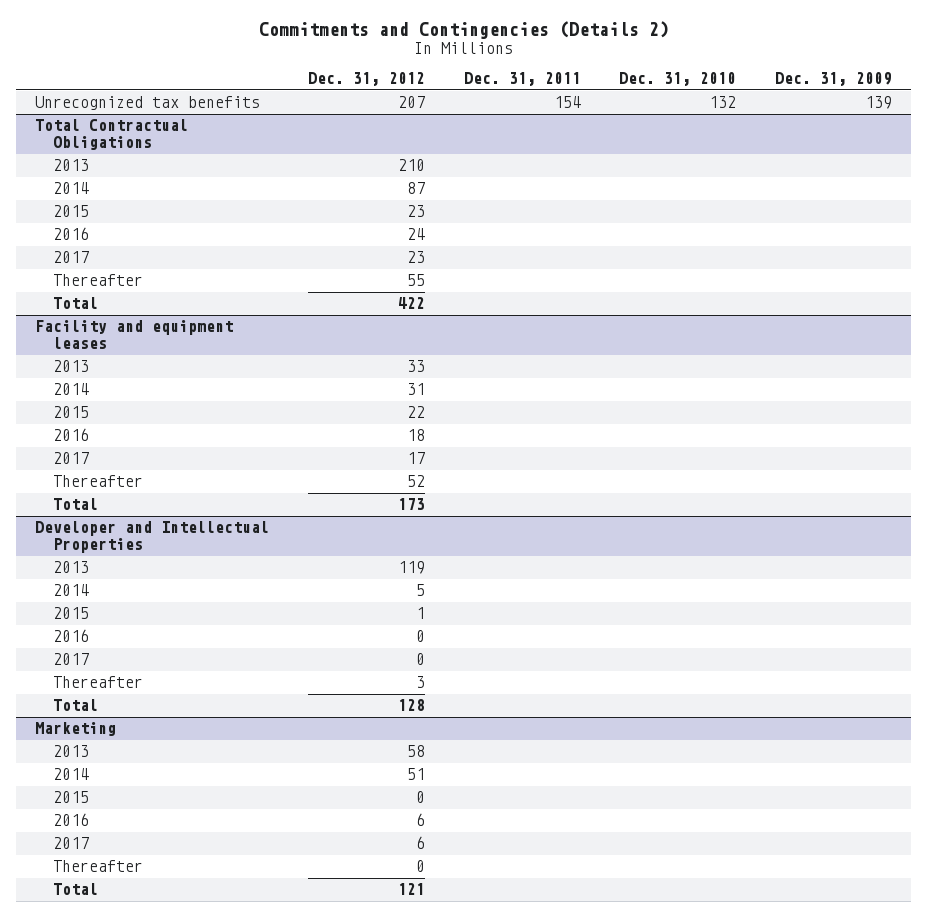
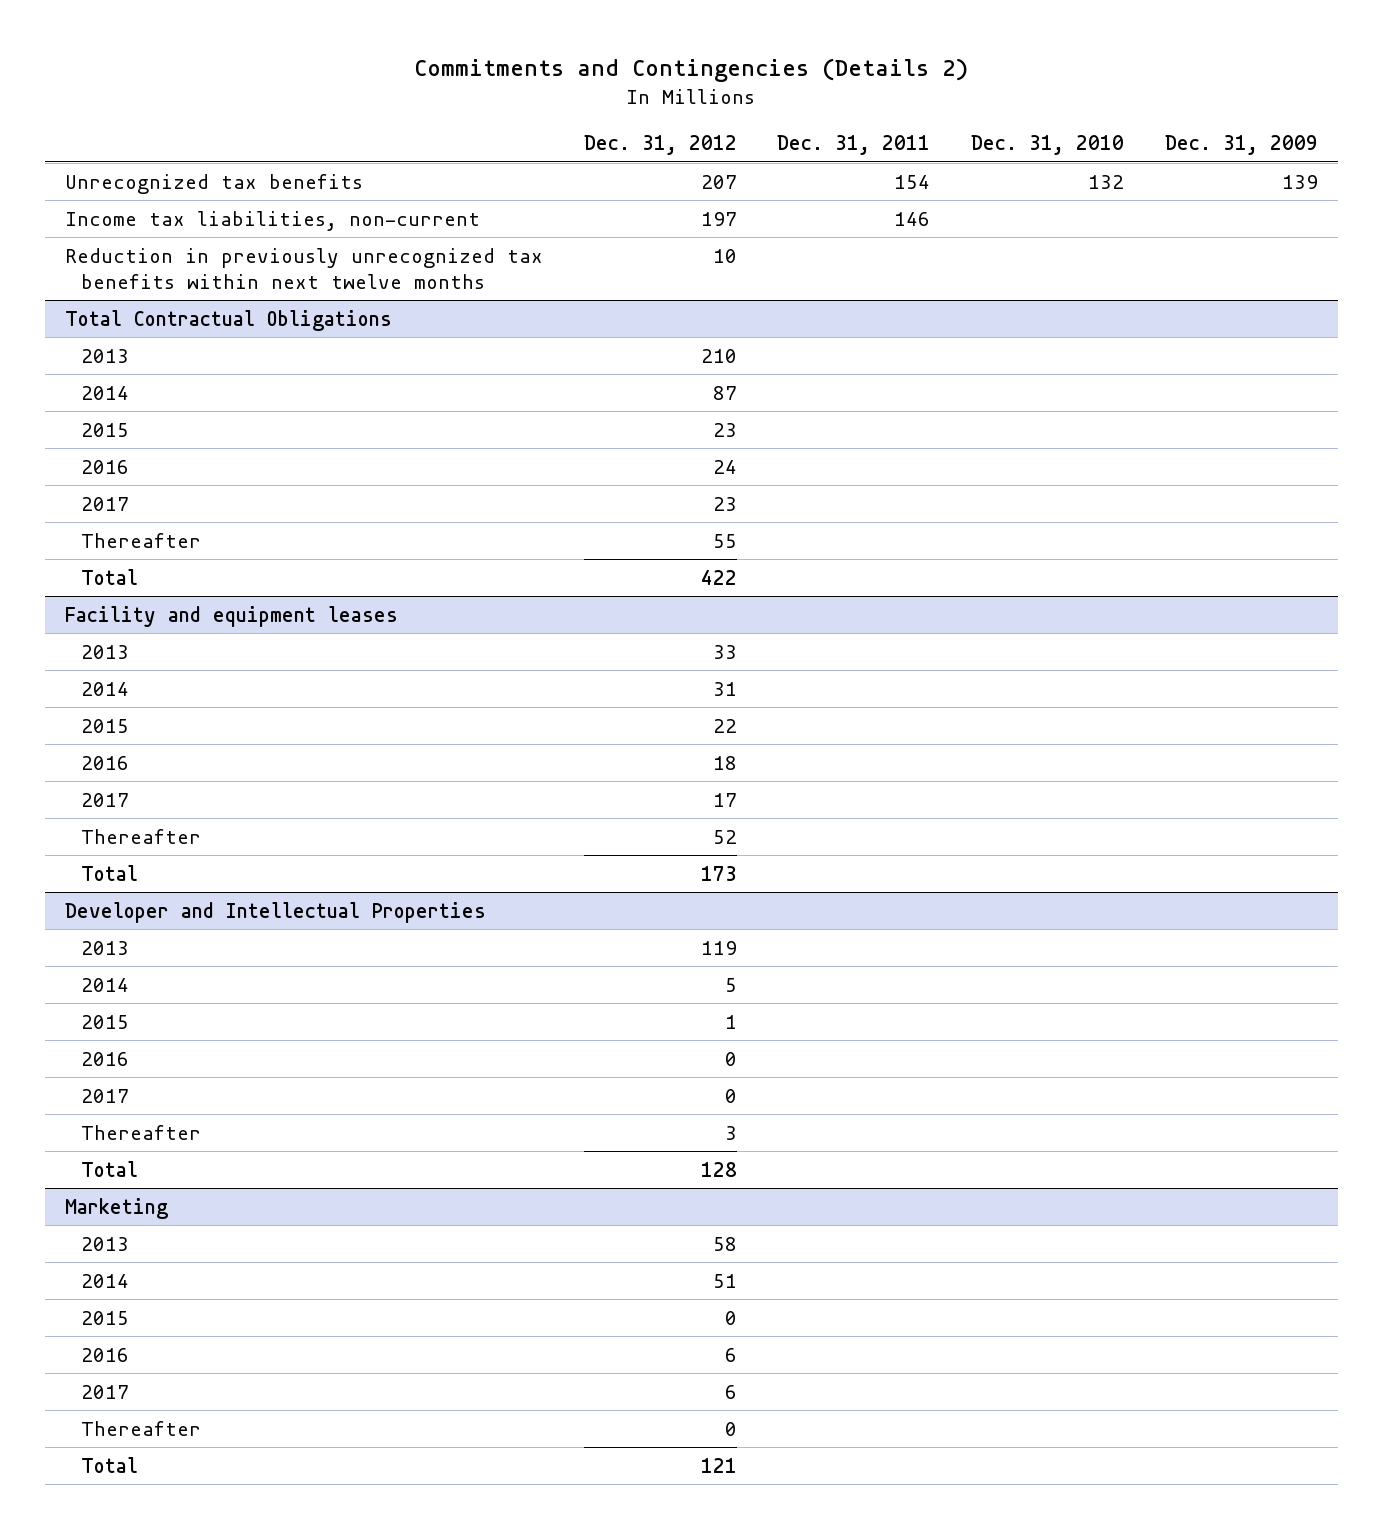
+ Income tax liabilities, non-current | 197 | 146 | |
+ Reduction in previously unrecognized tax benefits within next twelve months | 10 | | |

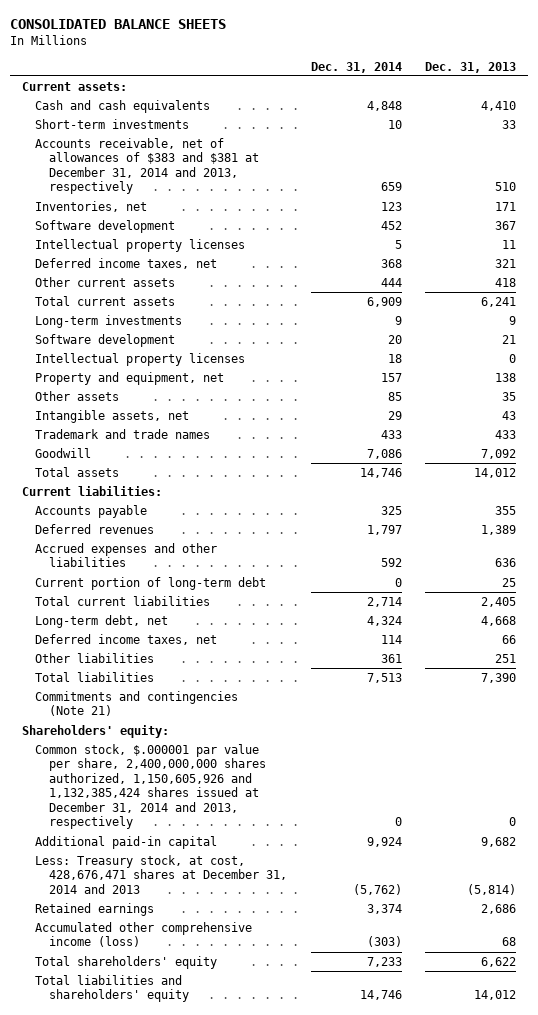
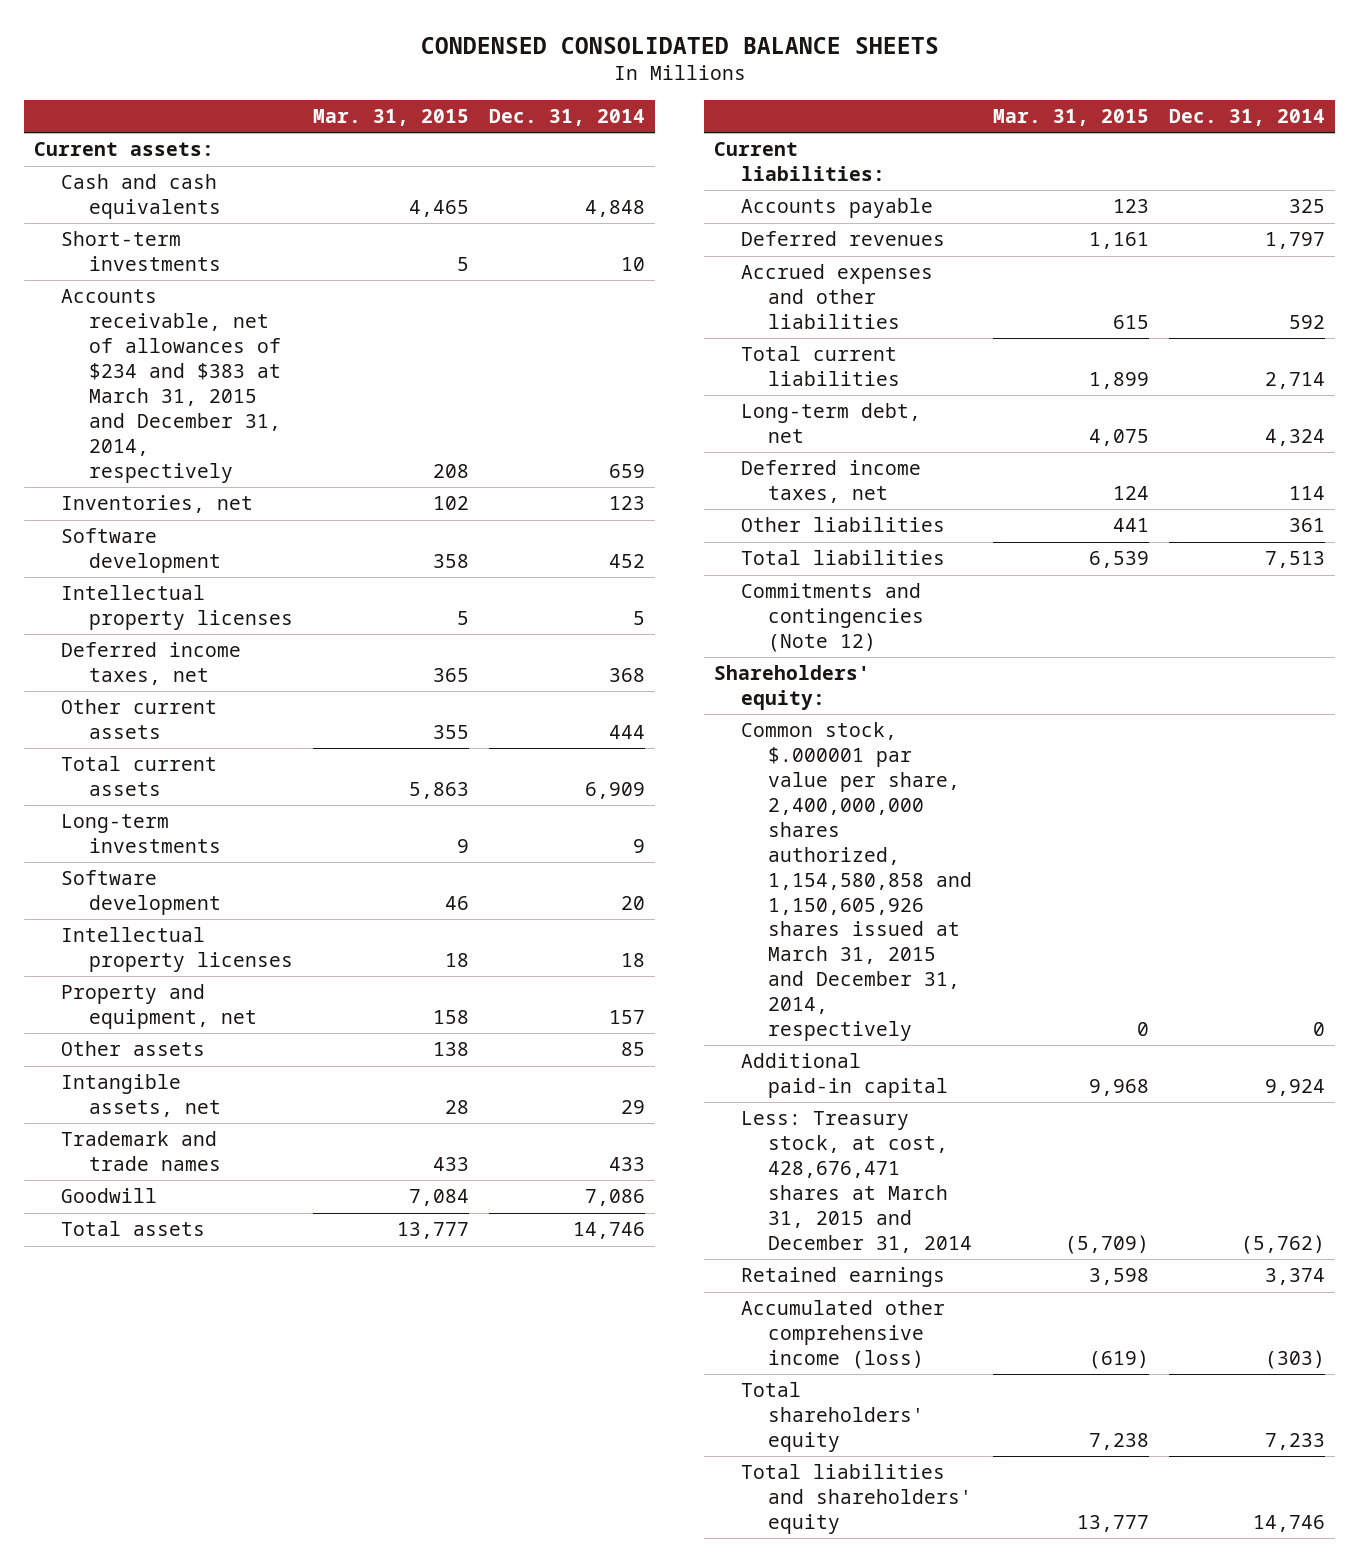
- CONSOLIDATED BALANCE SHEETS
+ CONDENSED CONSOLIDATED BALANCE SHEETS
- | Dec. 31, 2014 | Dec. 31, 2013
+ | Mar. 31, 2015 | Dec. 31, 2014
- Accounts receivable, net of allowances of $383 and $381 at December 31, 2014 and 2013, respectively | 659 | 510
+ Accounts receivable, net of allowances of $234 and $383 at March 31, 2015 and December 31, 2014, respectively | 208 | 659
- Current portion of long-term debt | 0 | 25
- Commitments and contingencies (Note 21)
+ Commitments and contingencies (Note 12)
- Common stock, $.000001 par value per share, 2,400,000,000 shares authorized, 1,150,605,926 and 1,132,385,424 shares issued at December 31, 2014 and 2013, respectively | 0 | 0
+ Common stock, $.000001 par value per share, 2,400,000,000 shares authorized, 1,154,580,858 and 1,150,605,926 shares issued at March 31, 2015 and December 31, 2014, respectively | 0 | 0
- Less: Treasury stock, at cost, 428,676,471 shares at December 31, 2014 and 2013 | (5,762) | (5,814)
+ Less: Treasury stock, at cost, 428,676,471 shares at March 31, 2015 and December 31, 2014 | (5,709) | (5,762)

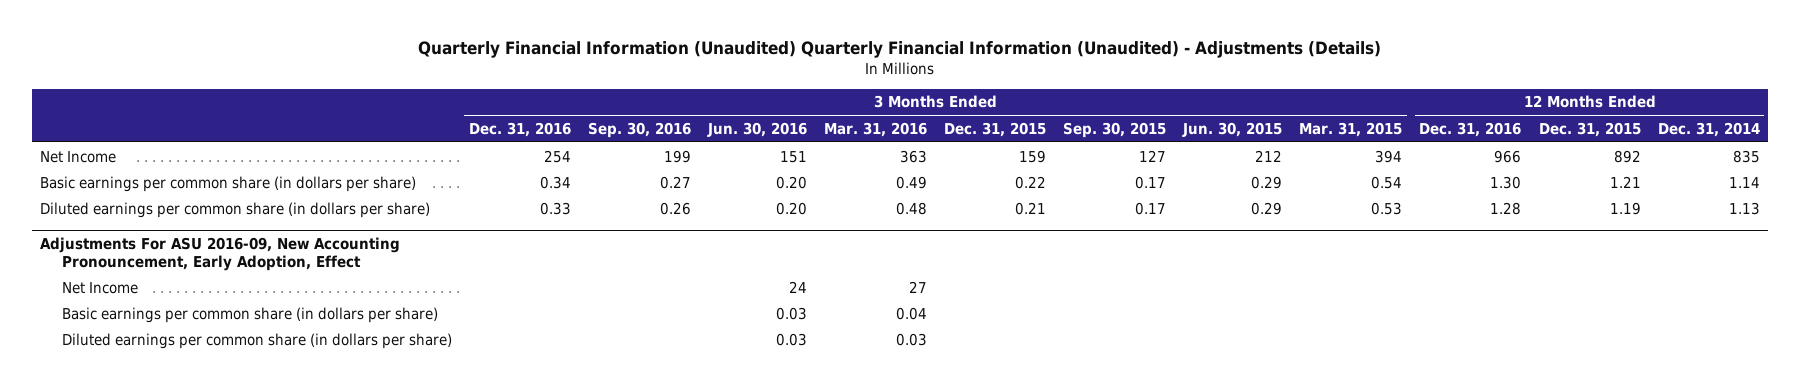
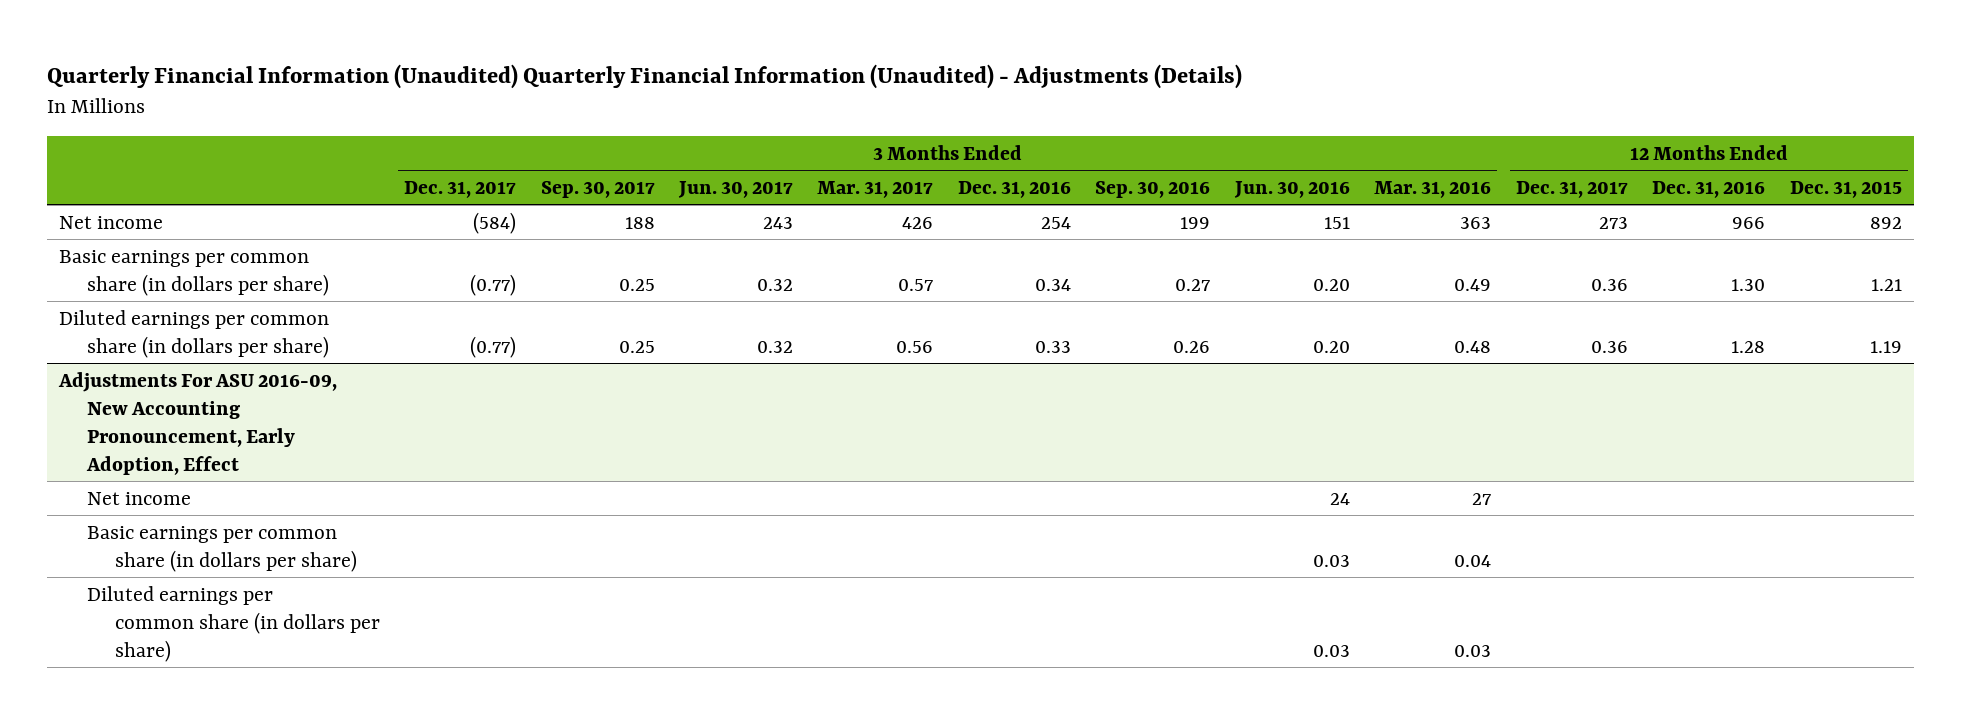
- | 3 Months Ended Dec. 31, 2016 | 3 Months Ended Sep. 30, 2016 | 3 Months Ended Jun. 30, 2016 | 3 Months Ended Mar. 31, 2016 | 3 Months Ended Dec. 31, 2015 | 3 Months Ended Sep. 30, 2015 | 3 Months Ended Jun. 30, 2015 | 3 Months Ended Mar. 31, 2015 | 12 Months Ended Dec. 31, 2016 | 12 Months Ended Dec. 31, 2015 | 12 Months Ended Dec. 31, 2014
+ | 3 Months Ended Dec. 31, 2017 | 3 Months Ended Sep. 30, 2017 | 3 Months Ended Jun. 30, 2017 | 3 Months Ended Mar. 31, 2017 | 3 Months Ended Dec. 31, 2016 | 3 Months Ended Sep. 30, 2016 | 3 Months Ended Jun. 30, 2016 | 3 Months Ended Mar. 31, 2016 | 12 Months Ended Dec. 31, 2017 | 12 Months Ended Dec. 31, 2016 | 12 Months Ended Dec. 31, 2015
- Net Income | 254 | 199 | 151 | 363 | 159 | 127 | 212 | 394 | 966 | 892 | 835
+ Net income | (584) | 188 | 243 | 426 | 254 | 199 | 151 | 363 | 273 | 966 | 892
@ Adjustments For ASU 2016-09, New Accounting Pronouncement, Early Adoption, Effect
- Net Income | | | 24 | 27 | | | | | | |
+ Net income | | | | | | | 24 | 27 | | |

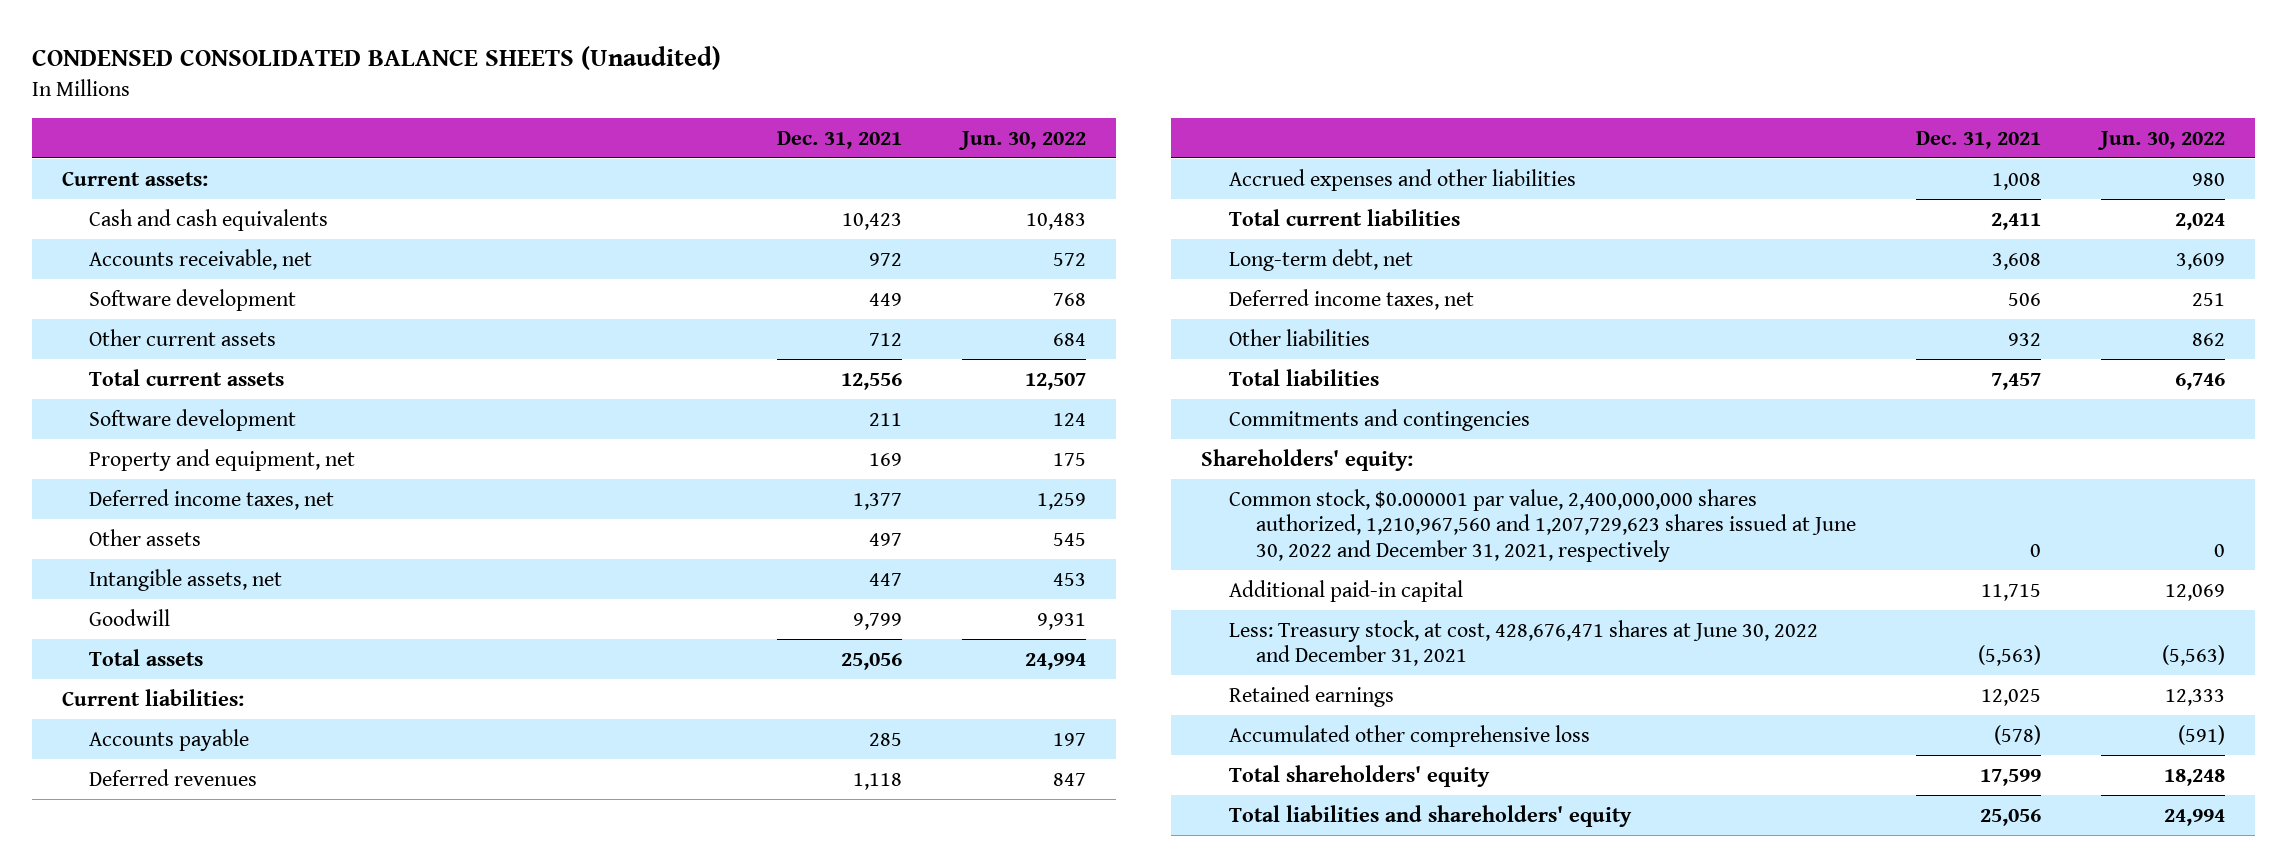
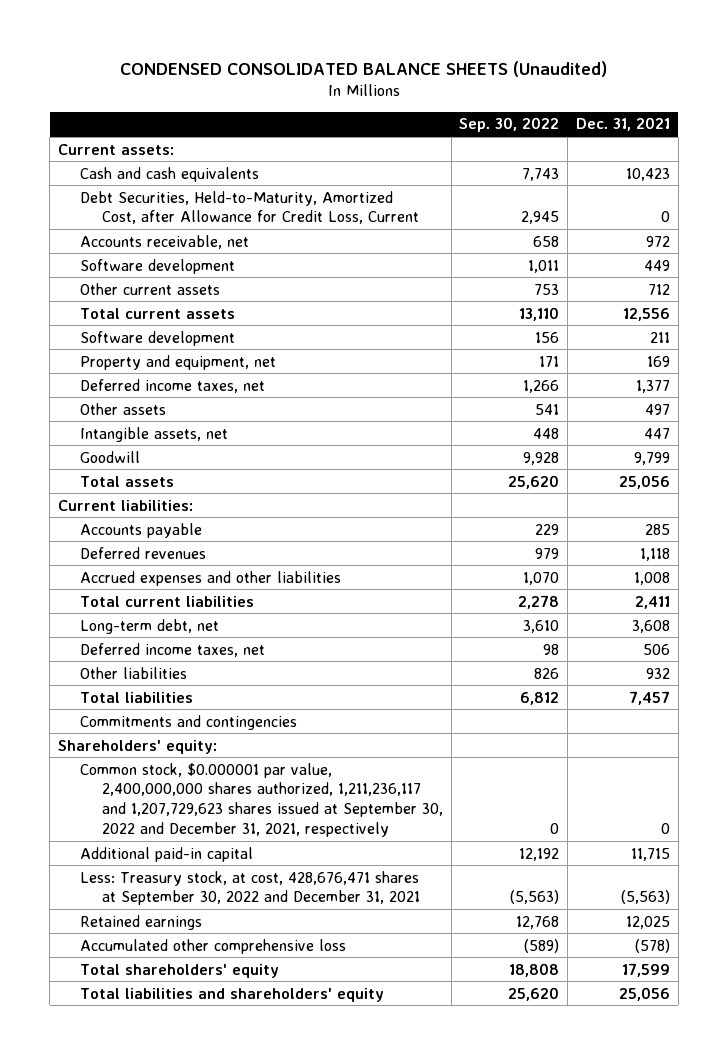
- | Dec. 31, 2021 | Jun. 30, 2022
+ | Sep. 30, 2022 | Dec. 31, 2021
+ Debt Securities, Held-to-Maturity, Amortized Cost, after Allowance for Credit Loss, Current | 2,945 | 0
- Common stock, $0.000001 par value, 2,400,000,000 shares authorized, 1,210,967,560 and 1,207,729,623 shares issued at June 30, 2022 and December 31, 2021, respectively | 0 | 0
+ Common stock, $0.000001 par value, 2,400,000,000 shares authorized, 1,211,236,117 and 1,207,729,623 shares issued at September 30, 2022 and December 31, 2021, respectively | 0 | 0
- Less: Treasury stock, at cost, 428,676,471 shares at June 30, 2022 and December 31, 2021 | (5,563) | (5,563)
+ Less: Treasury stock, at cost, 428,676,471 shares at September 30, 2022 and December 31, 2021 | (5,563) | (5,563)

